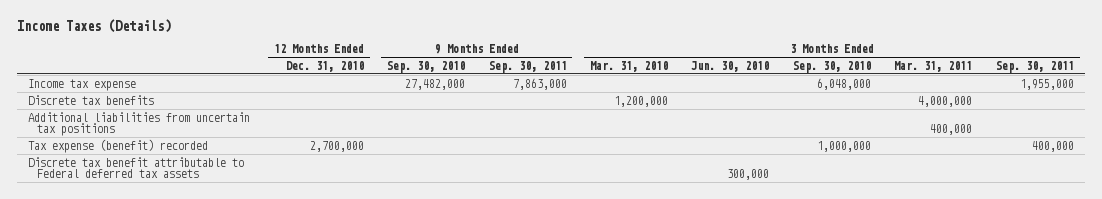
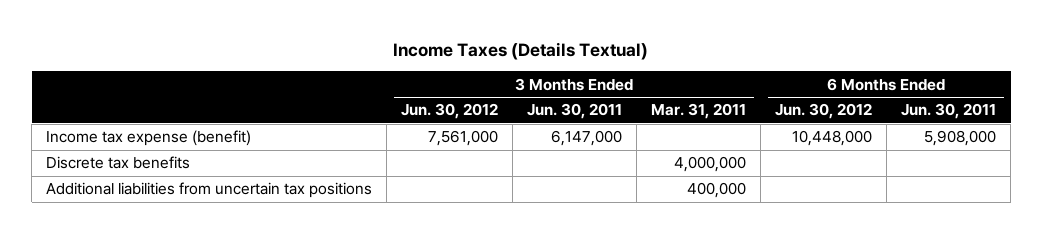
- Income Taxes (Details)
+ Income Taxes (Details Textual)
- | 12 Months Ended Dec. 31, 2010 | 9 Months Ended Sep. 30, 2010 | 9 Months Ended Sep. 30, 2011 | 3 Months Ended Mar. 31, 2010 | 3 Months Ended Jun. 30, 2010 | 3 Months Ended Sep. 30, 2010 | 3 Months Ended Mar. 31, 2011 | 3 Months Ended Sep. 30, 2011
+ | 3 Months Ended Jun. 30, 2012 | 3 Months Ended Jun. 30, 2011 | 3 Months Ended Mar. 31, 2011 | 6 Months Ended Jun. 30, 2012 | 6 Months Ended Jun. 30, 2011
- Income tax expense | | 27,482,000 | 7,863,000 | | | 6,048,000 | | 1,955,000
+ Income tax expense (benefit) | 7,561,000 | 6,147,000 | | 10,448,000 | 5,908,000
- Tax expense (benefit) recorded | 2,700,000 | | | | | 1,000,000 | | 400,000
- Discrete tax benefit attributable to Federal deferred tax assets | | | | | 300,000 | | |

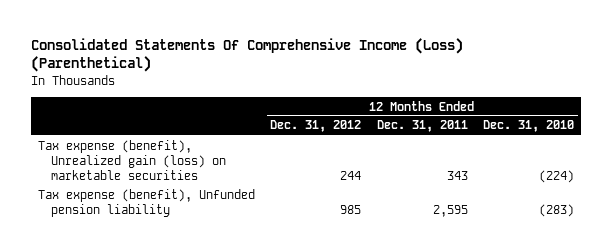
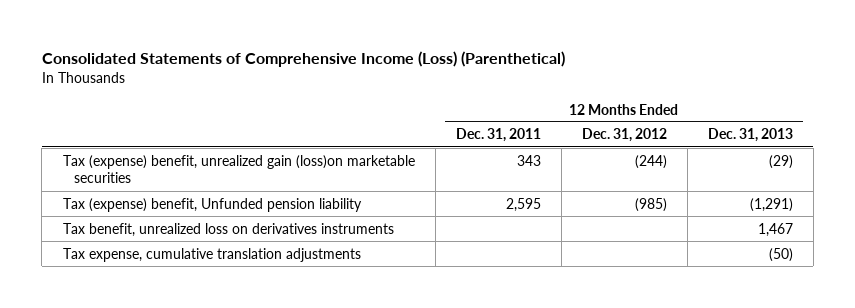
- Consolidated Statements Of Comprehensive Income (Loss) (Parenthetical)
+ Consolidated Statements of Comprehensive Income (Loss) (Parenthetical)
- | 12 Months Ended Dec. 31, 2012 | 12 Months Ended Dec. 31, 2011 | 12 Months Ended Dec. 31, 2010
+ | 12 Months Ended Dec. 31, 2011 | 12 Months Ended Dec. 31, 2012 | 12 Months Ended Dec. 31, 2013
- Tax expense (benefit), Unrealized gain (loss) on marketable securities | 244 | 343 | (224)
- Tax expense (benefit), Unfunded pension liability | 985 | 2,595 | (283)
+ Tax (expense) benefit, unrealized gain (loss)on marketable securities | 343 | (244) | (29)
+ Tax (expense) benefit, Unfunded pension liability | 2,595 | (985) | (1,291)
+ Tax benefit, unrealized loss on derivatives instruments | | | 1,467
+ Tax expense, cumulative translation adjustments | | | (50)

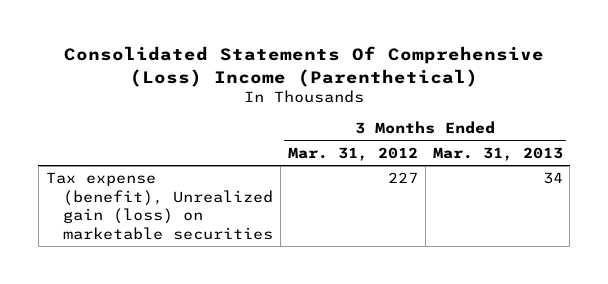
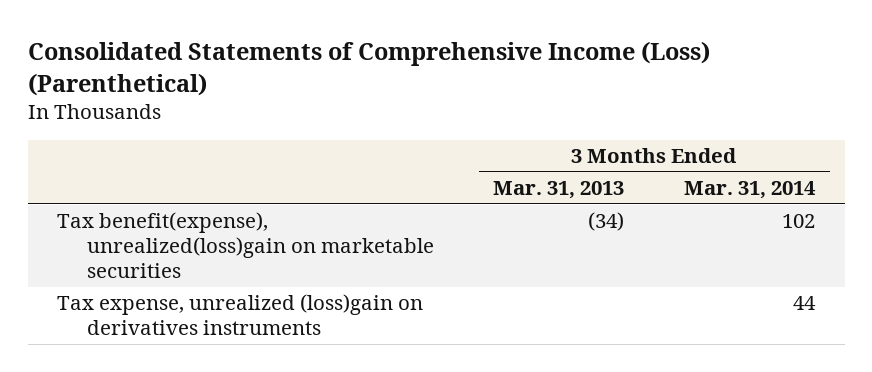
- Consolidated Statements Of Comprehensive (Loss) Income (Parenthetical)
+ Consolidated Statements of Comprehensive Income (Loss) (Parenthetical)
- | 3 Months Ended Mar. 31, 2012 | 3 Months Ended Mar. 31, 2013
+ | 3 Months Ended Mar. 31, 2013 | 3 Months Ended Mar. 31, 2014
- Tax expense (benefit), Unrealized gain (loss) on marketable securities | 227 | 34
+ Tax benefit(expense), unrealized(loss)gain on marketable securities | (34) | 102
+ Tax expense, unrealized (loss)gain on derivatives instruments | | 44

